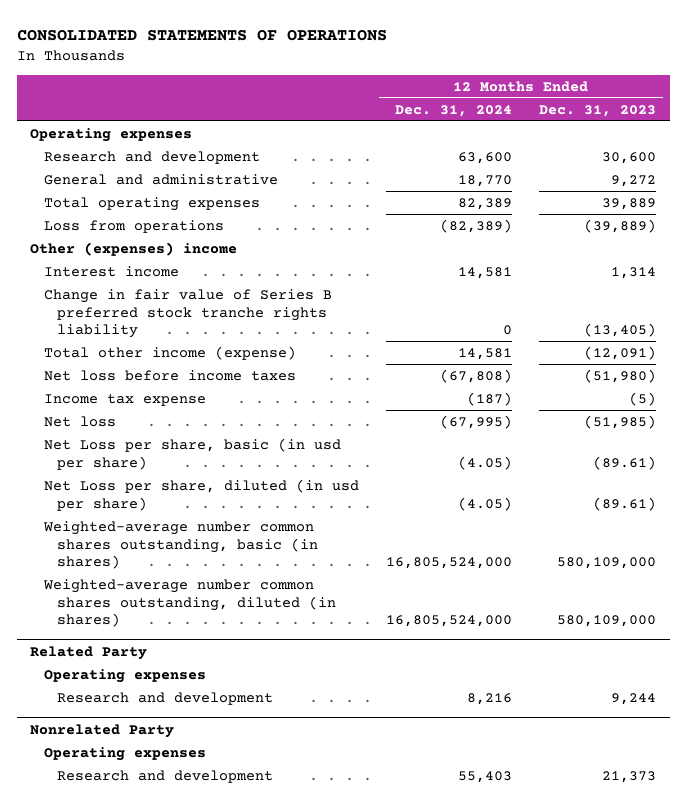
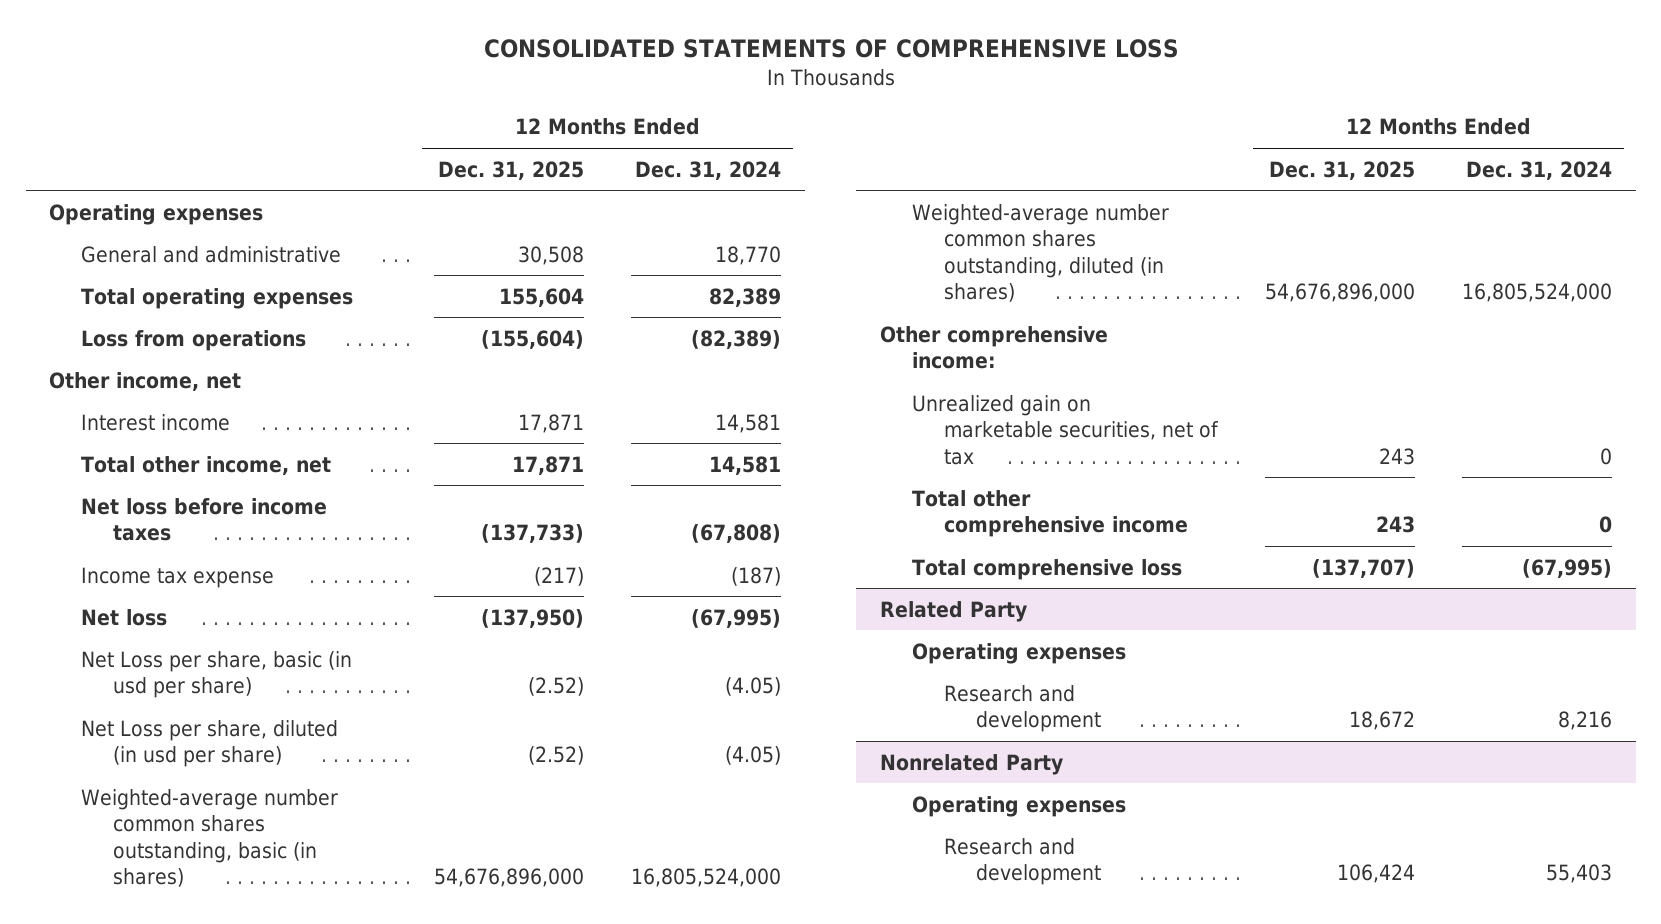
- CONSOLIDATED STATEMENTS OF OPERATIONS
+ CONSOLIDATED STATEMENTS OF COMPREHENSIVE LOSS
- | 12 Months Ended Dec. 31, 2024 | 12 Months Ended Dec. 31, 2023
+ | 12 Months Ended Dec. 31, 2025 | 12 Months Ended Dec. 31, 2024
- Research and development | 63,600 | 30,600
- Other (expenses) income
+ Other income, net
- Change in fair value of Series B preferred stock tranche rights liability | 0 | (13,405)
- Total other income (expense) | 14,581 | (12,091)
+ Total other income, net | 17,871 | 14,581
+ Other comprehensive income:
+ Unrealized gain on marketable securities, net of tax | 243 | 0
+ Total other comprehensive income | 243 | 0
+ Total comprehensive loss | (137,707) | (67,995)

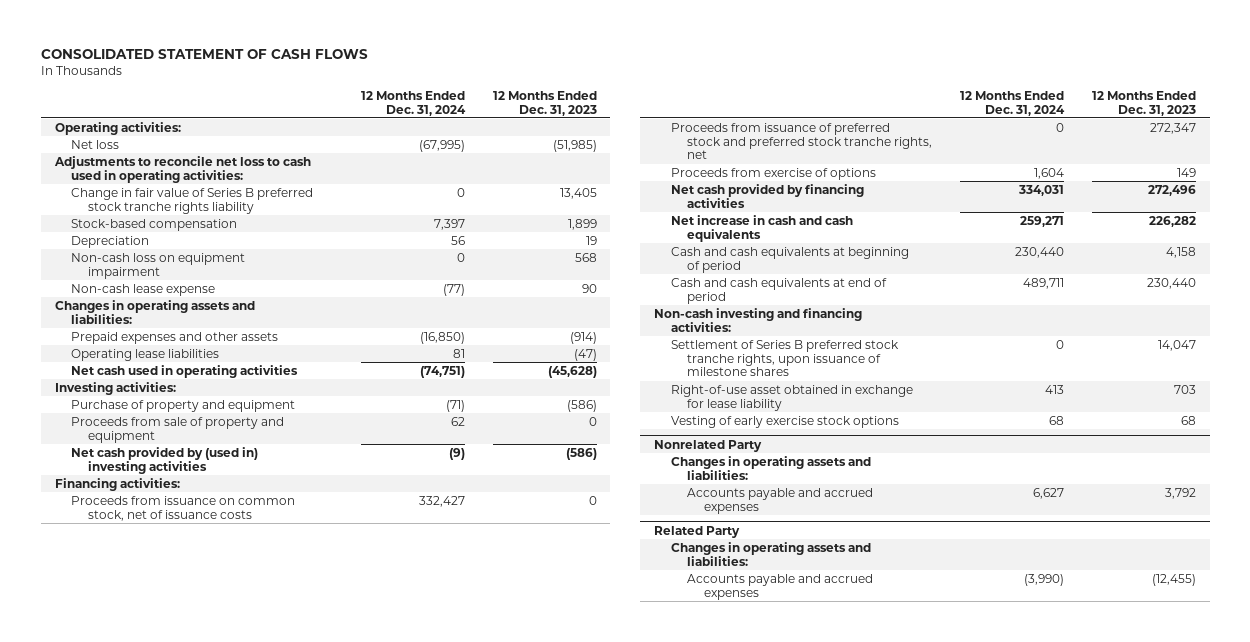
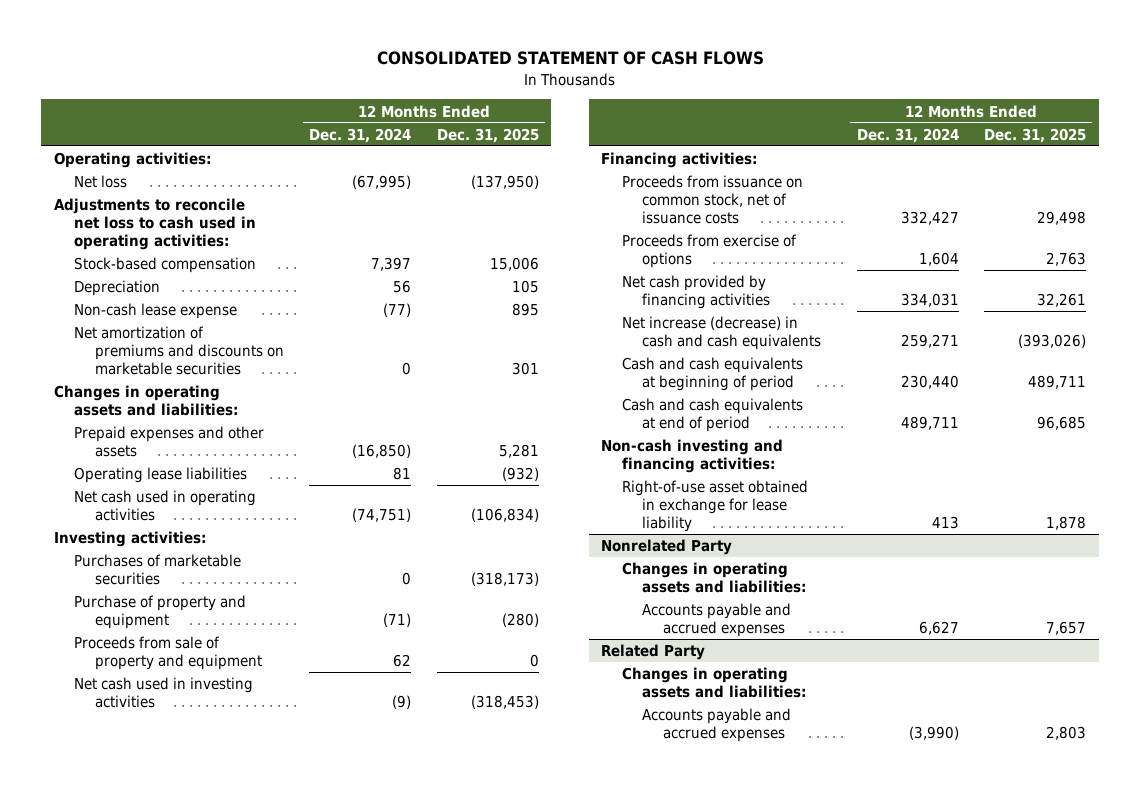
- | 12 Months Ended Dec. 31, 2024 | 12 Months Ended Dec. 31, 2023
+ | 12 Months Ended Dec. 31, 2024 | 12 Months Ended Dec. 31, 2025
- Change in fair value of Series B preferred stock tranche rights liability | 0 | 13,405
- Non-cash loss on equipment impairment | 0 | 568
+ Net amortization of premiums and discounts on marketable securities | 0 | 301
+ Purchases of marketable securities | 0 | (318,173)
- Net cash provided by (used in) investing activities | (9) | (586)
+ Net cash used in investing activities | (9) | (318,453)
- Proceeds from issuance of preferred stock and preferred stock tranche rights, net | 0 | 272,347
- Net increase in cash and cash equivalents | 259,271 | 226,282
+ Net increase (decrease) in cash and cash equivalents | 259,271 | (393,026)
- Settlement of Series B preferred stock tranche rights, upon issuance of milestone shares | 0 | 14,047
- Vesting of early exercise stock options | 68 | 68

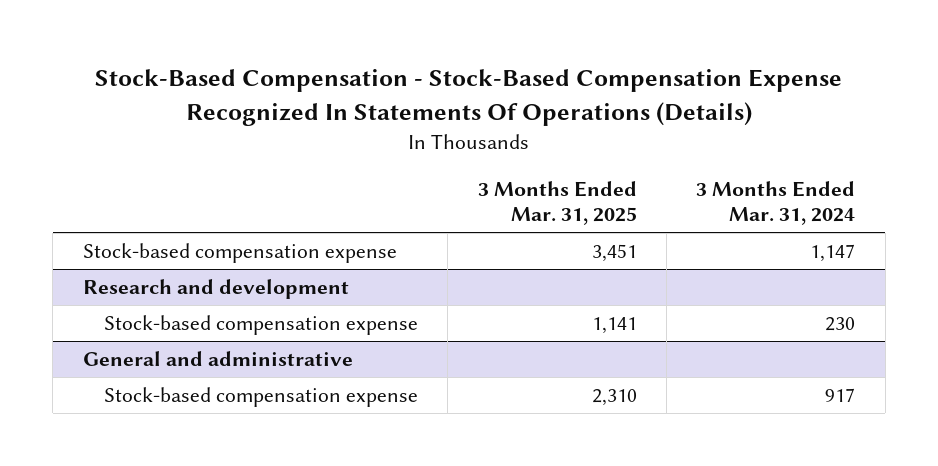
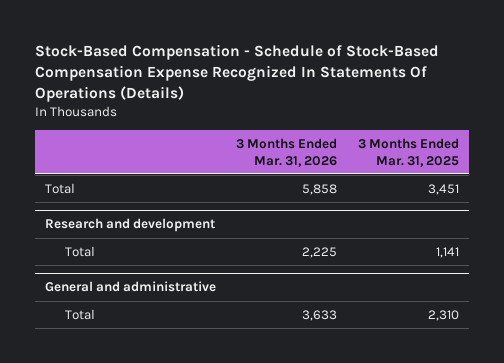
- Stock-Based Compensation - Stock-Based Compensation Expense Recognized In Statements Of Operations (Details)
+ Stock-Based Compensation - Schedule of Stock-Based Compensation Expense Recognized In Statements Of Operations (Details)
- | 3 Months Ended Mar. 31, 2025 | 3 Months Ended Mar. 31, 2024
+ | 3 Months Ended Mar. 31, 2026 | 3 Months Ended Mar. 31, 2025
- Stock-based compensation expense | 3,451 | 1,147
+ Total | 5,858 | 3,451
@ Research and development
- Stock-based compensation expense | 1,141 | 230
+ Total | 2,225 | 1,141
@ General and administrative
- Stock-based compensation expense | 2,310 | 917
+ Total | 3,633 | 2,310

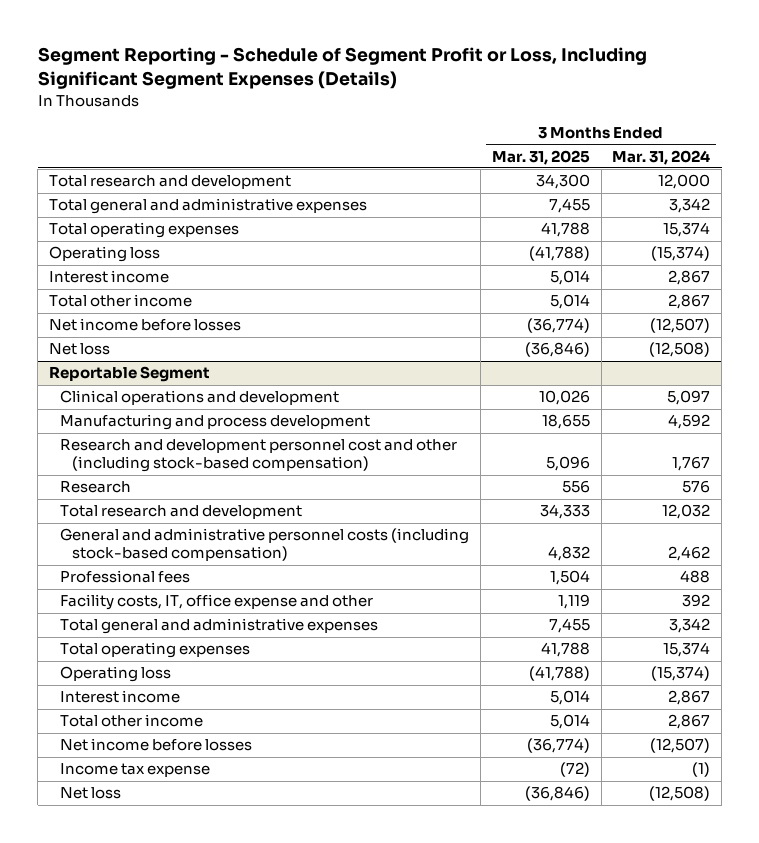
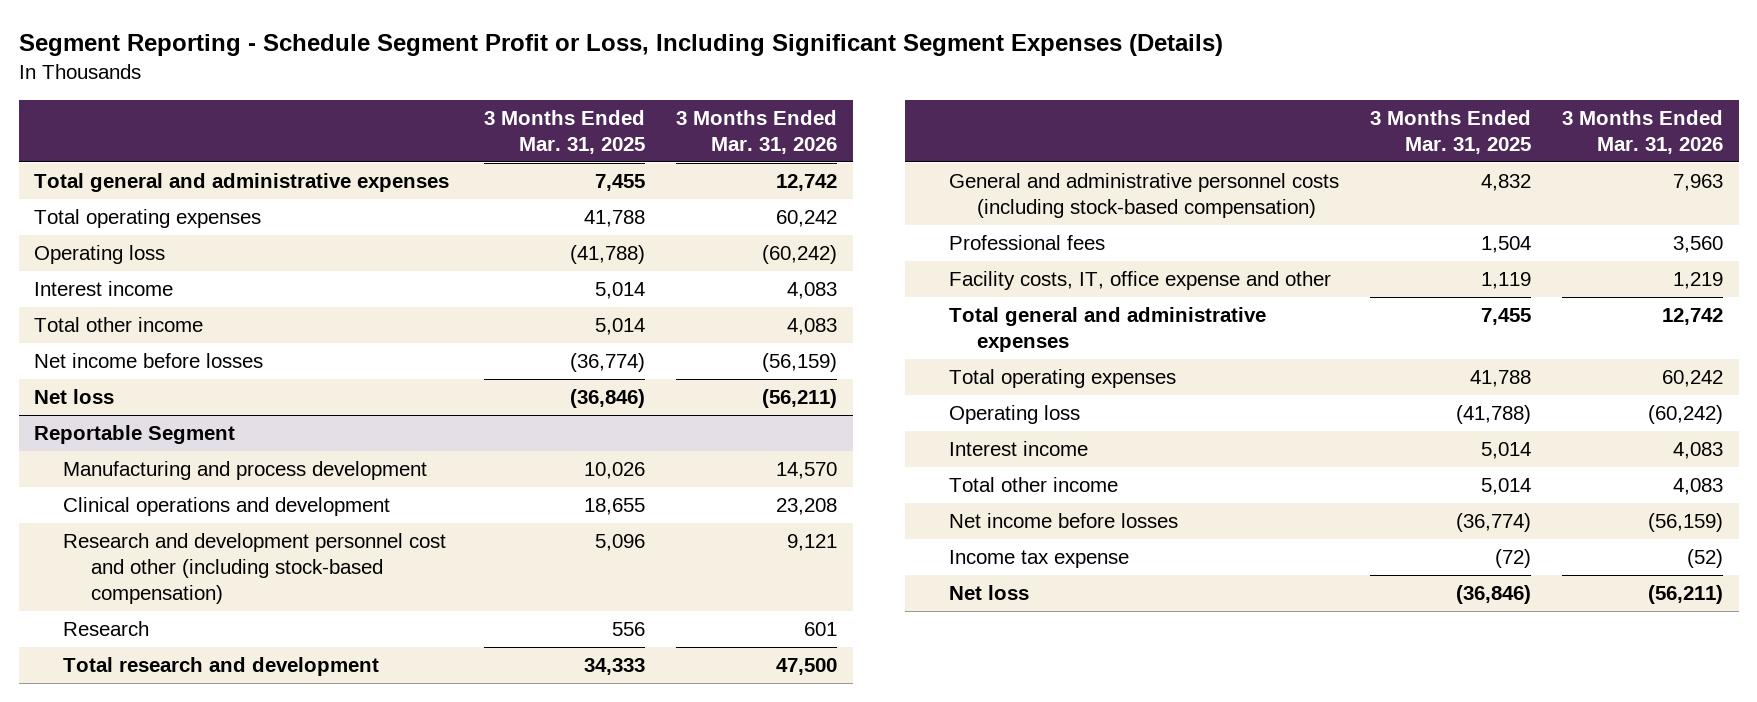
- Segment Reporting - Schedule of Segment Profit or Loss, Including Significant Segment Expenses (Details)
+ Segment Reporting - Schedule Segment Profit or Loss, Including Significant Segment Expenses (Details)
- | 3 Months Ended Mar. 31, 2025 | 3 Months Ended Mar. 31, 2024
+ | 3 Months Ended Mar. 31, 2025 | 3 Months Ended Mar. 31, 2026
- Total research and development | 34,300 | 12,000
@ Reportable Segment
- Clinical operations and development | 10,026 | 5,097
- Manufacturing and process development | 18,655 | 4,592
+ Manufacturing and process development | 10,026 | 14,570
+ Clinical operations and development | 18,655 | 23,208

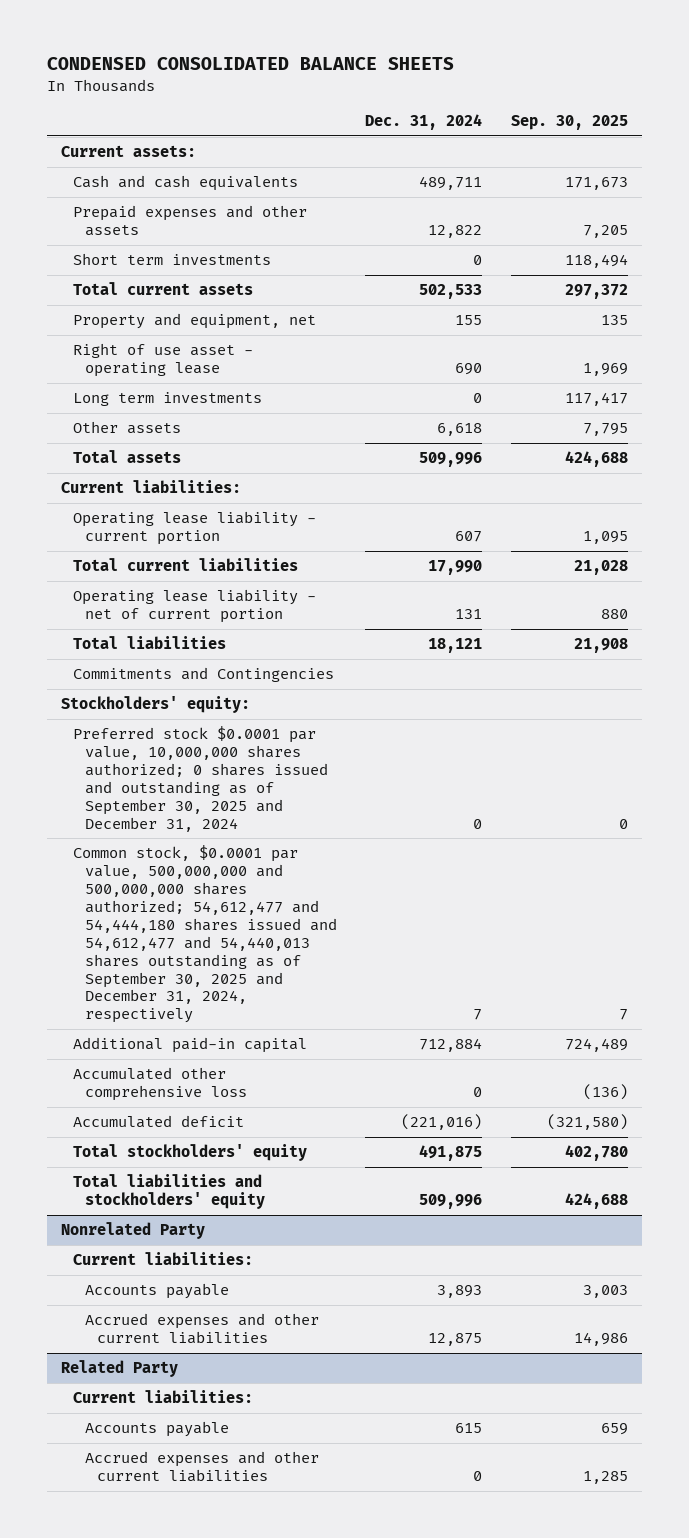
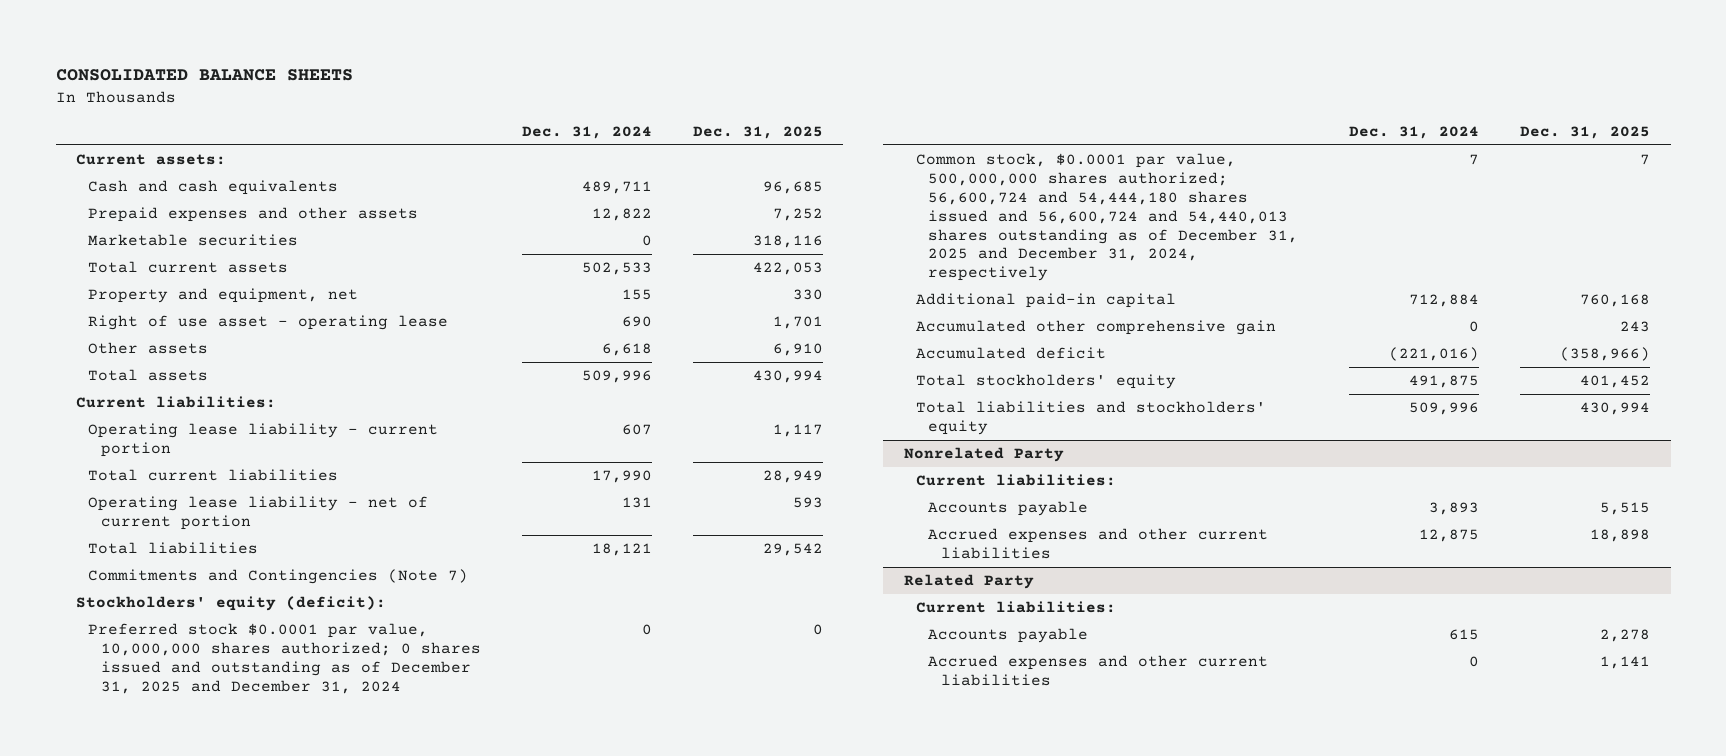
- CONDENSED CONSOLIDATED BALANCE SHEETS
+ CONSOLIDATED BALANCE SHEETS
- | Dec. 31, 2024 | Sep. 30, 2025
+ | Dec. 31, 2024 | Dec. 31, 2025
- Short term investments | 0 | 118,494
+ Marketable securities | 0 | 318,116
- Long term investments | 0 | 117,417
- Commitments and Contingencies
- Stockholders' equity:
- Preferred stock $0.0001 par value, 10,000,000 shares authorized; 0 shares issued and outstanding as of September 30, 2025 and December 31, 2024 | 0 | 0
- Common stock, $0.0001 par value, 500,000,000 and 500,000,000 shares authorized; 54,612,477 and 54,444,180 shares issued and 54,612,477 and 54,440,013 shares outstanding as of September 30, 2025 and December 31, 2024, respectively | 7 | 7
+ Commitments and Contingencies (Note 7)
+ Stockholders' equity (deficit):
+ Preferred stock $0.0001 par value, 10,000,000 shares authorized; 0 shares issued and outstanding as of December 31, 2025 and December 31, 2024 | 0 | 0
+ Common stock, $0.0001 par value, 500,000,000 shares authorized; 56,600,724 and 54,444,180 shares issued and 56,600,724 and 54,440,013 shares outstanding as of December 31, 2025 and December 31, 2024, respectively | 7 | 7
- Accumulated other comprehensive loss | 0 | (136)
+ Accumulated other comprehensive gain | 0 | 243

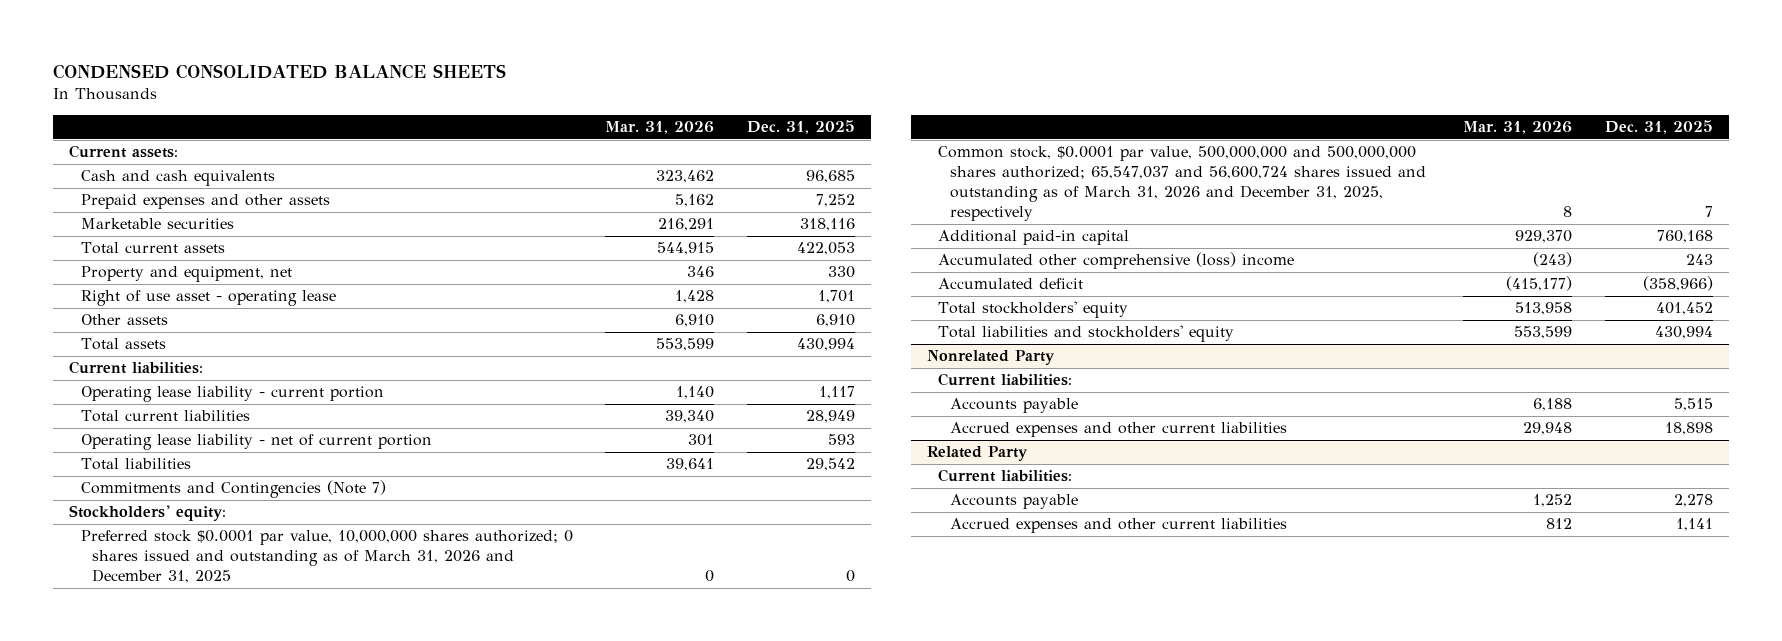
- CONSOLIDATED BALANCE SHEETS
+ CONDENSED CONSOLIDATED BALANCE SHEETS
- | Dec. 31, 2024 | Dec. 31, 2025
+ | Mar. 31, 2026 | Dec. 31, 2025
- Stockholders' equity (deficit):
- Preferred stock $0.0001 par value, 10,000,000 shares authorized; 0 shares issued and outstanding as of December 31, 2025 and December 31, 2024 | 0 | 0
- Common stock, $0.0001 par value, 500,000,000 shares authorized; 56,600,724 and 54,444,180 shares issued and 56,600,724 and 54,440,013 shares outstanding as of December 31, 2025 and December 31, 2024, respectively | 7 | 7
+ Stockholders' equity:
+ Preferred stock $0.0001 par value, 10,000,000 shares authorized; 0 shares issued and outstanding as of March 31, 2026 and December 31, 2025 | 0 | 0
+ Common stock, $0.0001 par value, 500,000,000 and 500,000,000 shares authorized; 65,547,037 and 56,600,724 shares issued and outstanding as of March 31, 2026 and December 31, 2025, respectively | 8 | 7
- Accumulated other comprehensive gain | 0 | 243
+ Accumulated other comprehensive (loss) income | (243) | 243

